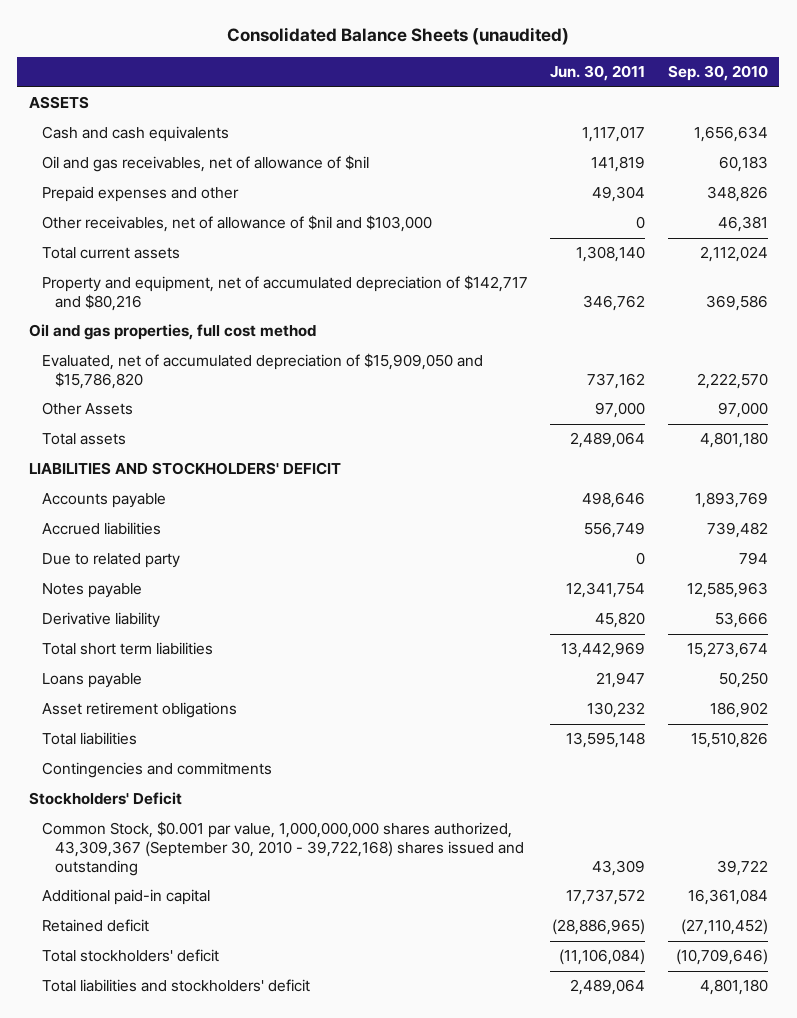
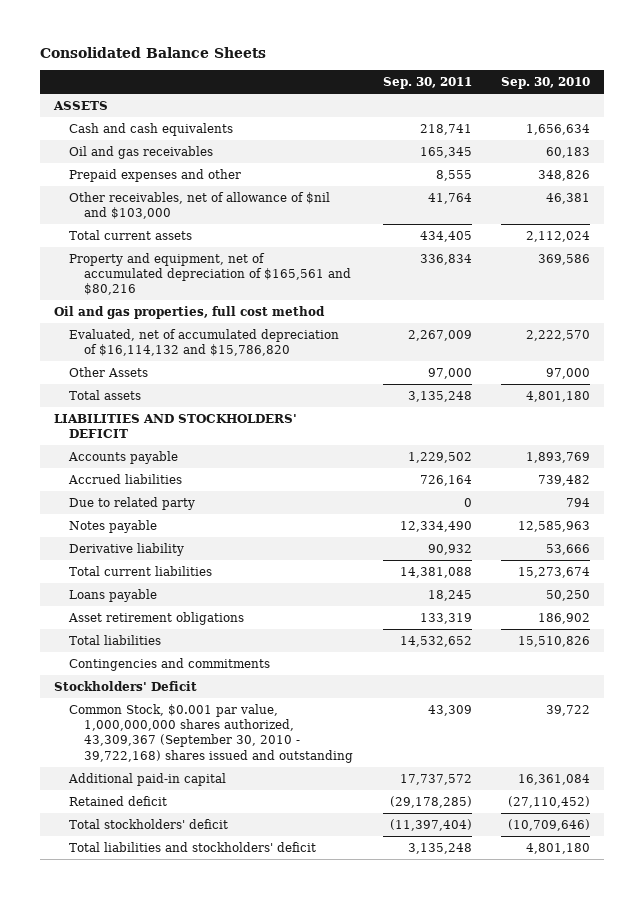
- Consolidated Balance Sheets (unaudited)
+ Consolidated Balance Sheets
- | Jun. 30, 2011 | Sep. 30, 2010
+ | Sep. 30, 2011 | Sep. 30, 2010
- Oil and gas receivables, net of allowance of $nil | 141,819 | 60,183
+ Oil and gas receivables | 165,345 | 60,183
- Property and equipment, net of accumulated depreciation of $142,717 and $80,216 | 346,762 | 369,586
+ Property and equipment, net of accumulated depreciation of $165,561 and $80,216 | 336,834 | 369,586
- Evaluated, net of accumulated depreciation of $15,909,050 and $15,786,820 | 737,162 | 2,222,570
+ Evaluated, net of accumulated depreciation of $16,114,132 and $15,786,820 | 2,267,009 | 2,222,570
- Total short term liabilities | 13,442,969 | 15,273,674
+ Total current liabilities | 14,381,088 | 15,273,674

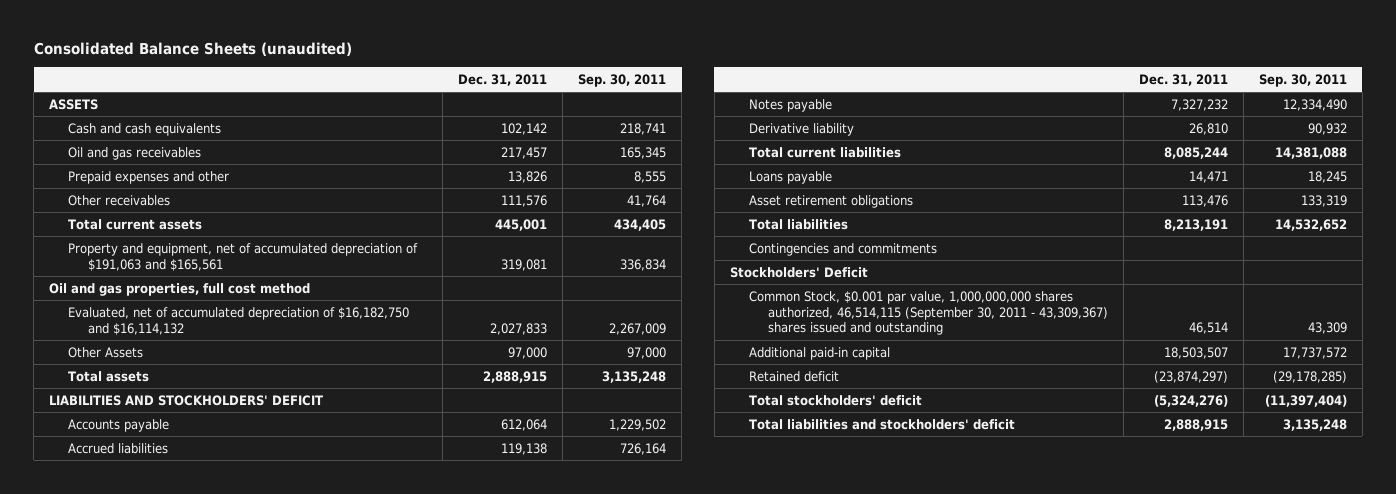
- Consolidated Balance Sheets
+ Consolidated Balance Sheets (unaudited)
- | Sep. 30, 2011 | Sep. 30, 2010
+ | Dec. 31, 2011 | Sep. 30, 2011
- Other receivables, net of allowance of $nil and $103,000 | 41,764 | 46,381
+ Other receivables | 111,576 | 41,764
- Property and equipment, net of accumulated depreciation of $165,561 and $80,216 | 336,834 | 369,586
+ Property and equipment, net of accumulated depreciation of $191,063 and $165,561 | 319,081 | 336,834
- Evaluated, net of accumulated depreciation of $16,114,132 and $15,786,820 | 2,267,009 | 2,222,570
+ Evaluated, net of accumulated depreciation of $16,182,750 and $16,114,132 | 2,027,833 | 2,267,009
- Due to related party | 0 | 794
- Common Stock, $0.001 par value, 1,000,000,000 shares authorized, 43,309,367 (September 30, 2010 - 39,722,168) shares issued and outstanding | 43,309 | 39,722
+ Common Stock, $0.001 par value, 1,000,000,000 shares authorized, 46,514,115 (September 30, 2011 - 43,309,367) shares issued and outstanding | 46,514 | 43,309

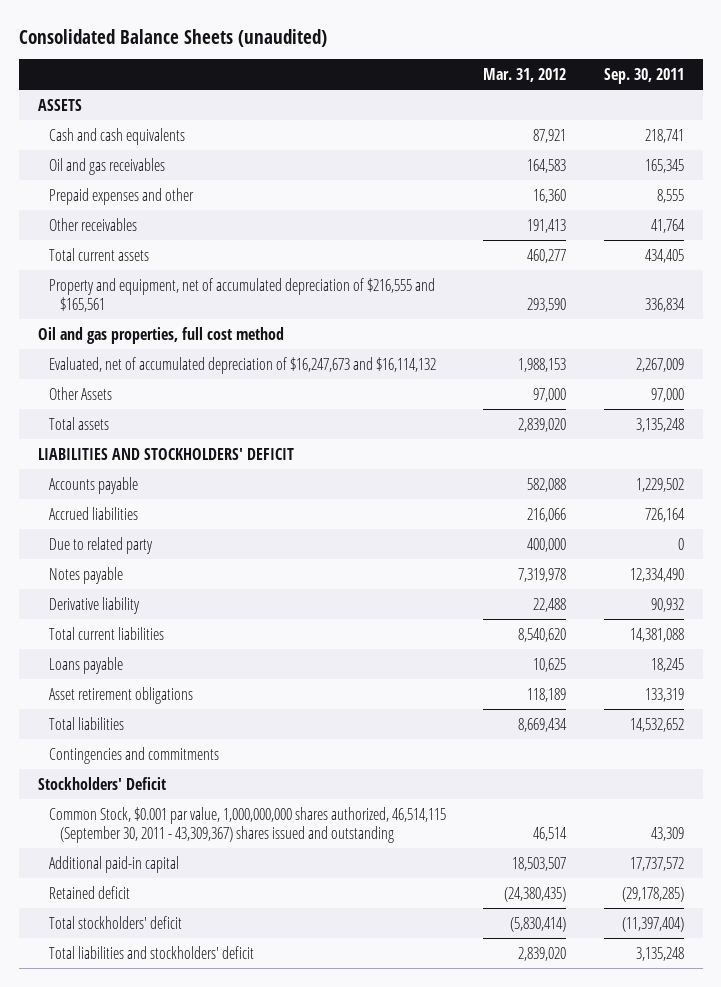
- | Dec. 31, 2011 | Sep. 30, 2011
+ | Mar. 31, 2012 | Sep. 30, 2011
- Property and equipment, net of accumulated depreciation of $191,063 and $165,561 | 319,081 | 336,834
+ Property and equipment, net of accumulated depreciation of $216,555 and $165,561 | 293,590 | 336,834
- Evaluated, net of accumulated depreciation of $16,182,750 and $16,114,132 | 2,027,833 | 2,267,009
+ Evaluated, net of accumulated depreciation of $16,247,673 and $16,114,132 | 1,988,153 | 2,267,009
+ Due to related party | 400,000 | 0

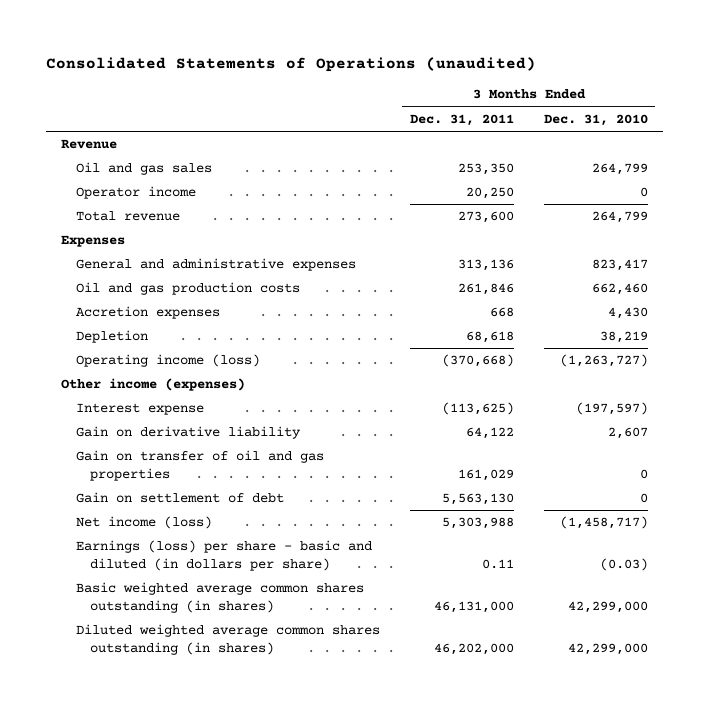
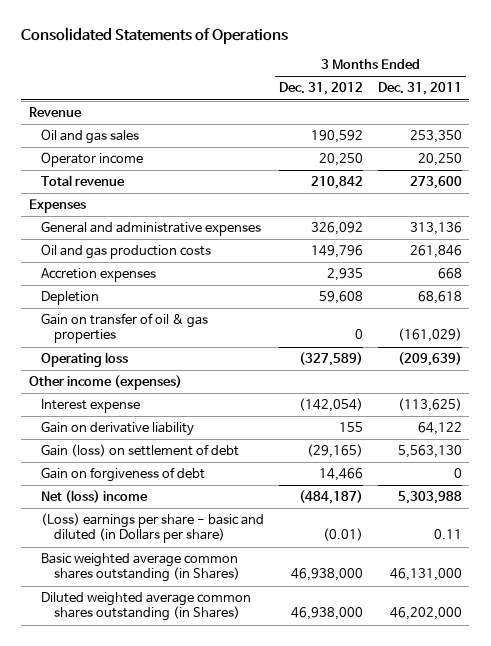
- Consolidated Statements of Operations (unaudited)
+ Consolidated Statements of Operations
- | 3 Months Ended Dec. 31, 2011 | 3 Months Ended Dec. 31, 2010
+ | 3 Months Ended Dec. 31, 2012 | 3 Months Ended Dec. 31, 2011
- Operating income (loss) | (370,668) | (1,263,727)
+ Gain on transfer of oil & gas properties | 0 | (161,029)
+ Operating loss | (327,589) | (209,639)
- Gain on transfer of oil and gas properties | 161,029 | 0
- Gain on settlement of debt | 5,563,130 | 0
- Net income (loss) | 5,303,988 | (1,458,717)
- Earnings (loss) per share - basic and diluted (in dollars per share) | 0.11 | (0.03)
- Basic weighted average common shares outstanding (in shares) | 46,131,000 | 42,299,000
- Diluted weighted average common shares outstanding (in shares) | 46,202,000 | 42,299,000
+ Gain (loss) on settlement of debt | (29,165) | 5,563,130
+ Gain on forgiveness of debt | 14,466 | 0
+ Net (loss) income | (484,187) | 5,303,988
+ (Loss) earnings per share - basic and diluted (in Dollars per share) | (0.01) | 0.11
+ Basic weighted average common shares outstanding (in Shares) | 46,938,000 | 46,131,000
+ Diluted weighted average common shares outstanding (in Shares) | 46,938,000 | 46,202,000

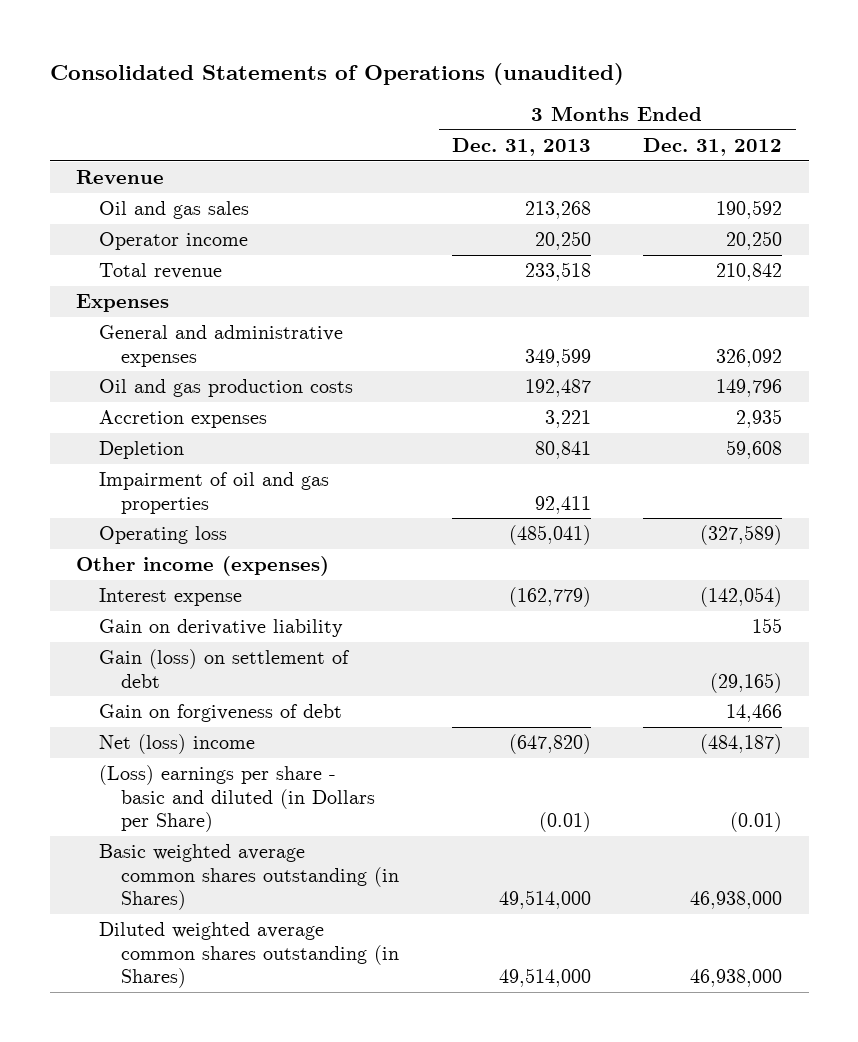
- Consolidated Statements of Operations
+ Consolidated Statements of Operations (unaudited)
- | 3 Months Ended Dec. 31, 2012 | 3 Months Ended Dec. 31, 2011
+ | 3 Months Ended Dec. 31, 2013 | 3 Months Ended Dec. 31, 2012
- Gain on transfer of oil & gas properties | 0 | (161,029)
+ Impairment of oil and gas properties | 92,411 |
- (Loss) earnings per share - basic and diluted (in Dollars per share) | (0.01) | 0.11
+ (Loss) earnings per share - basic and diluted (in Dollars per Share) | (0.01) | (0.01)

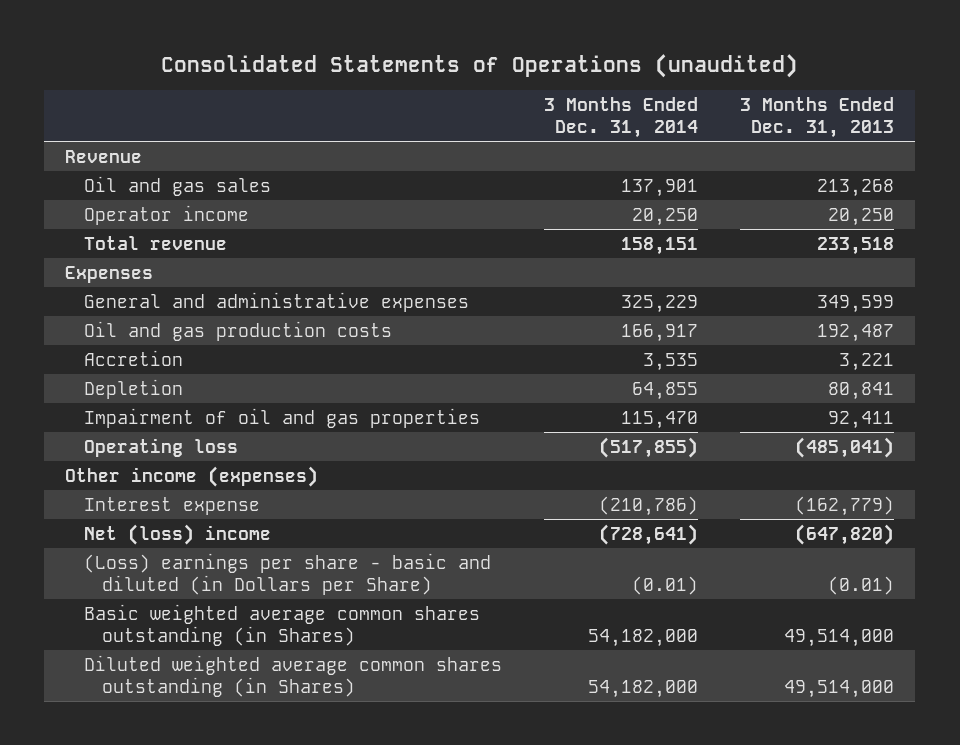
- | 3 Months Ended Dec. 31, 2013 | 3 Months Ended Dec. 31, 2012
+ | 3 Months Ended Dec. 31, 2014 | 3 Months Ended Dec. 31, 2013
- Accretion expenses | 3,221 | 2,935
+ Accretion | 3,535 | 3,221
- Gain on derivative liability | | 155
- Gain (loss) on settlement of debt | | (29,165)
- Gain on forgiveness of debt | | 14,466

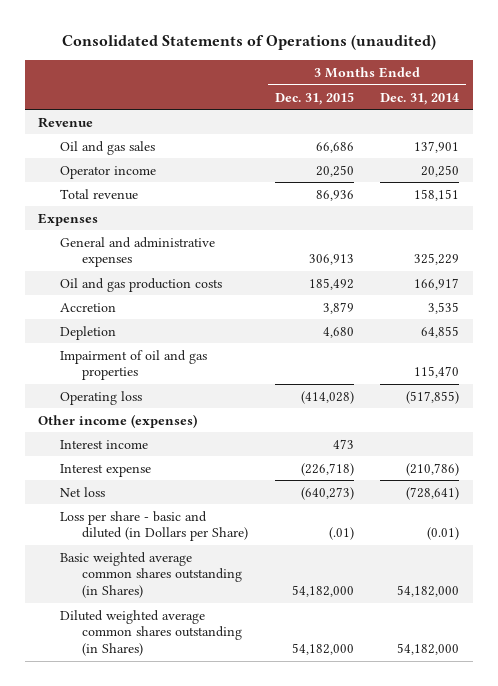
- | 3 Months Ended Dec. 31, 2014 | 3 Months Ended Dec. 31, 2013
+ | 3 Months Ended Dec. 31, 2015 | 3 Months Ended Dec. 31, 2014
+ Interest income | 473 |
- Net (loss) income | (728,641) | (647,820)
- (Loss) earnings per share - basic and diluted (in Dollars per Share) | (0.01) | (0.01)
+ Net loss | (640,273) | (728,641)
+ Loss per share - basic and diluted (in Dollars per Share) | (.01) | (0.01)

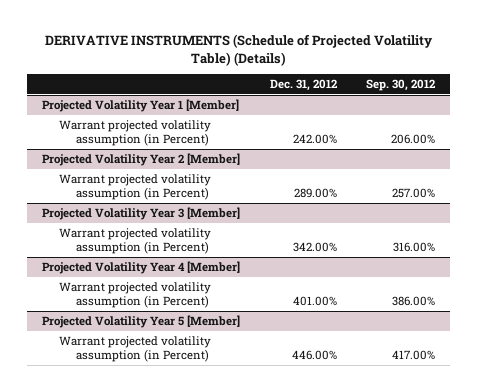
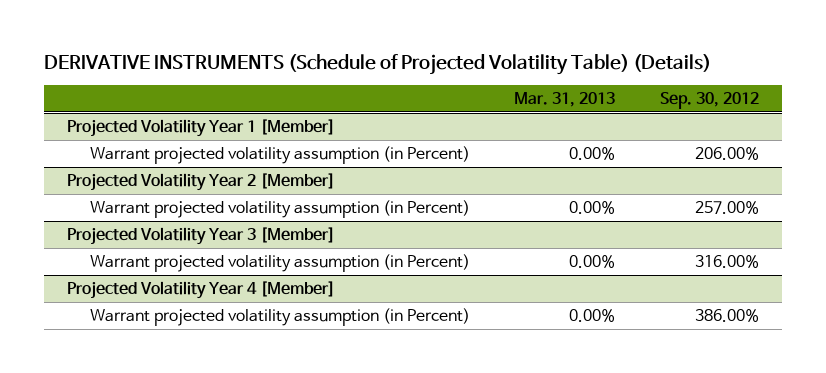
- | Dec. 31, 2012 | Sep. 30, 2012
+ | Mar. 31, 2013 | Sep. 30, 2012
- Projected Volatility Year 5 [Member]
- Warrant projected volatility assumption (in Percent) | 446.00% | 417.00%

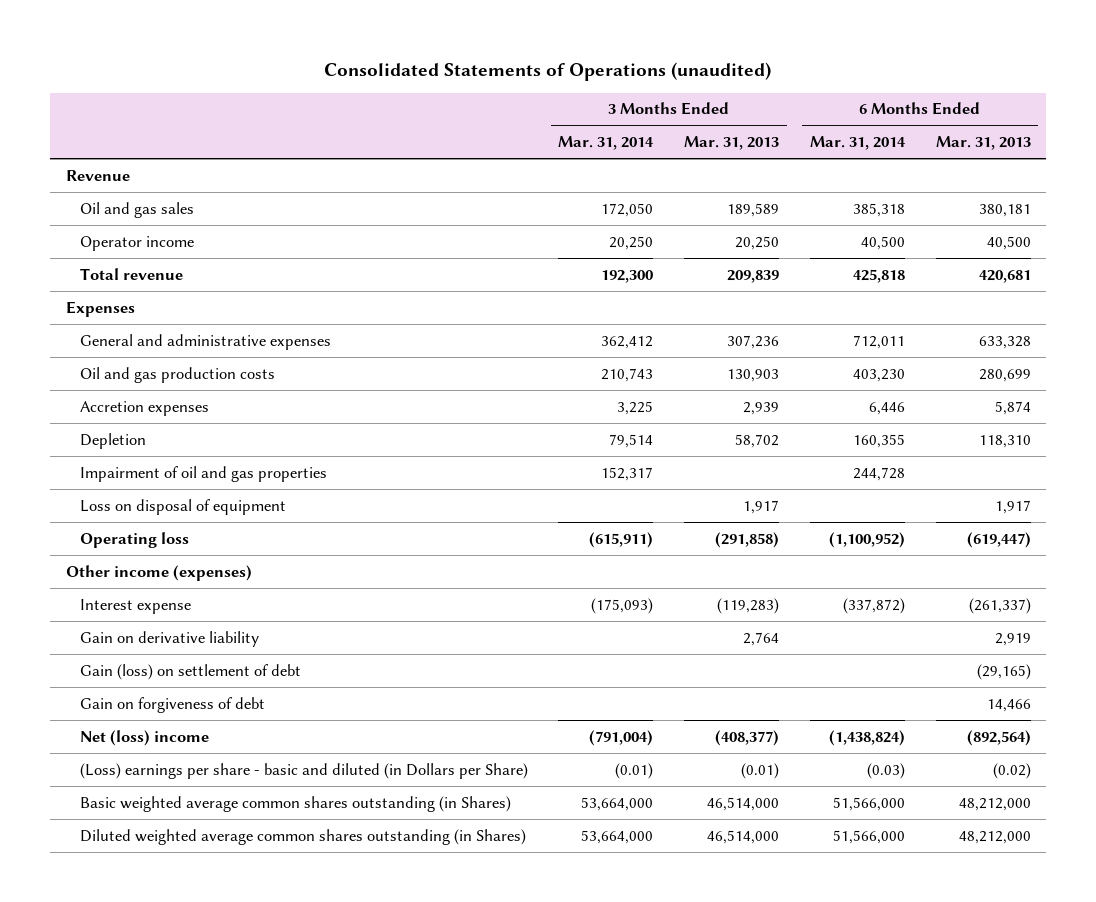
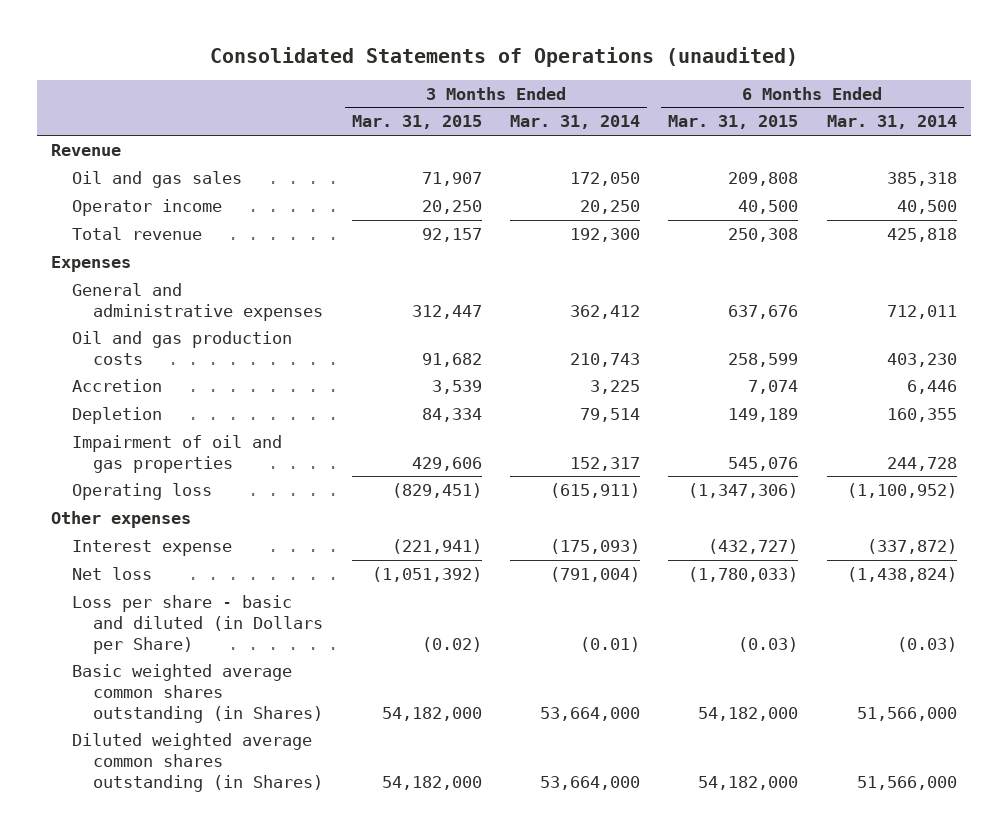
- | 3 Months Ended Mar. 31, 2014 | 3 Months Ended Mar. 31, 2013 | 6 Months Ended Mar. 31, 2014 | 6 Months Ended Mar. 31, 2013
+ | 3 Months Ended Mar. 31, 2015 | 3 Months Ended Mar. 31, 2014 | 6 Months Ended Mar. 31, 2015 | 6 Months Ended Mar. 31, 2014
- Accretion expenses | 3,225 | 2,939 | 6,446 | 5,874
+ Accretion | 3,539 | 3,225 | 7,074 | 6,446
- Loss on disposal of equipment | | 1,917 | | 1,917
- Other income (expenses)
+ Other expenses
- Gain on derivative liability | | 2,764 | | 2,919
- Gain (loss) on settlement of debt | | | | (29,165)
- Gain on forgiveness of debt | | | | 14,466
- Net (loss) income | (791,004) | (408,377) | (1,438,824) | (892,564)
- (Loss) earnings per share - basic and diluted (in Dollars per Share) | (0.01) | (0.01) | (0.03) | (0.02)
+ Net loss | (1,051,392) | (791,004) | (1,780,033) | (1,438,824)
+ Loss per share - basic and diluted (in Dollars per Share) | (0.02) | (0.01) | (0.03) | (0.03)

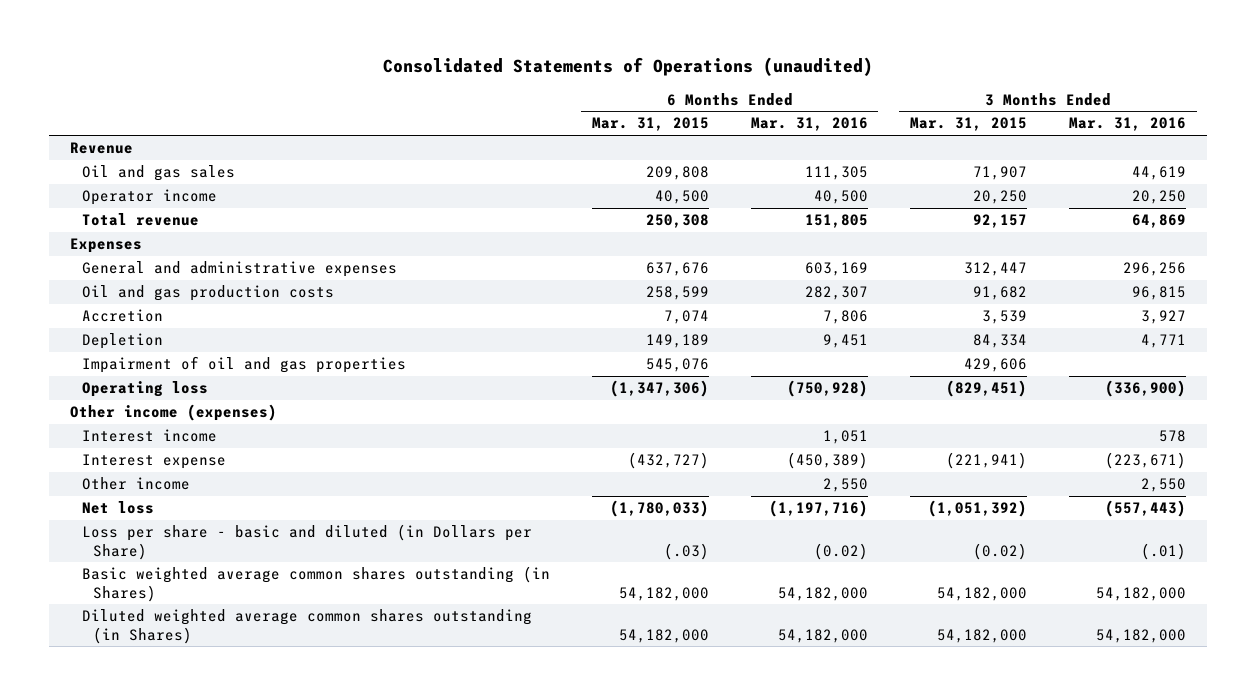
- | 3 Months Ended Mar. 31, 2015 | 3 Months Ended Mar. 31, 2014 | 6 Months Ended Mar. 31, 2015 | 6 Months Ended Mar. 31, 2014
+ | 6 Months Ended Mar. 31, 2015 | 6 Months Ended Mar. 31, 2016 | 3 Months Ended Mar. 31, 2015 | 3 Months Ended Mar. 31, 2016
- Other expenses
+ Other income (expenses)
+ Interest income | | 1,051 | | 578
+ Other income | | 2,550 | | 2,550
- Loss per share - basic and diluted (in Dollars per Share) | (0.02) | (0.01) | (0.03) | (0.03)
+ Loss per share - basic and diluted (in Dollars per Share) | (.03) | (0.02) | (0.02) | (.01)

